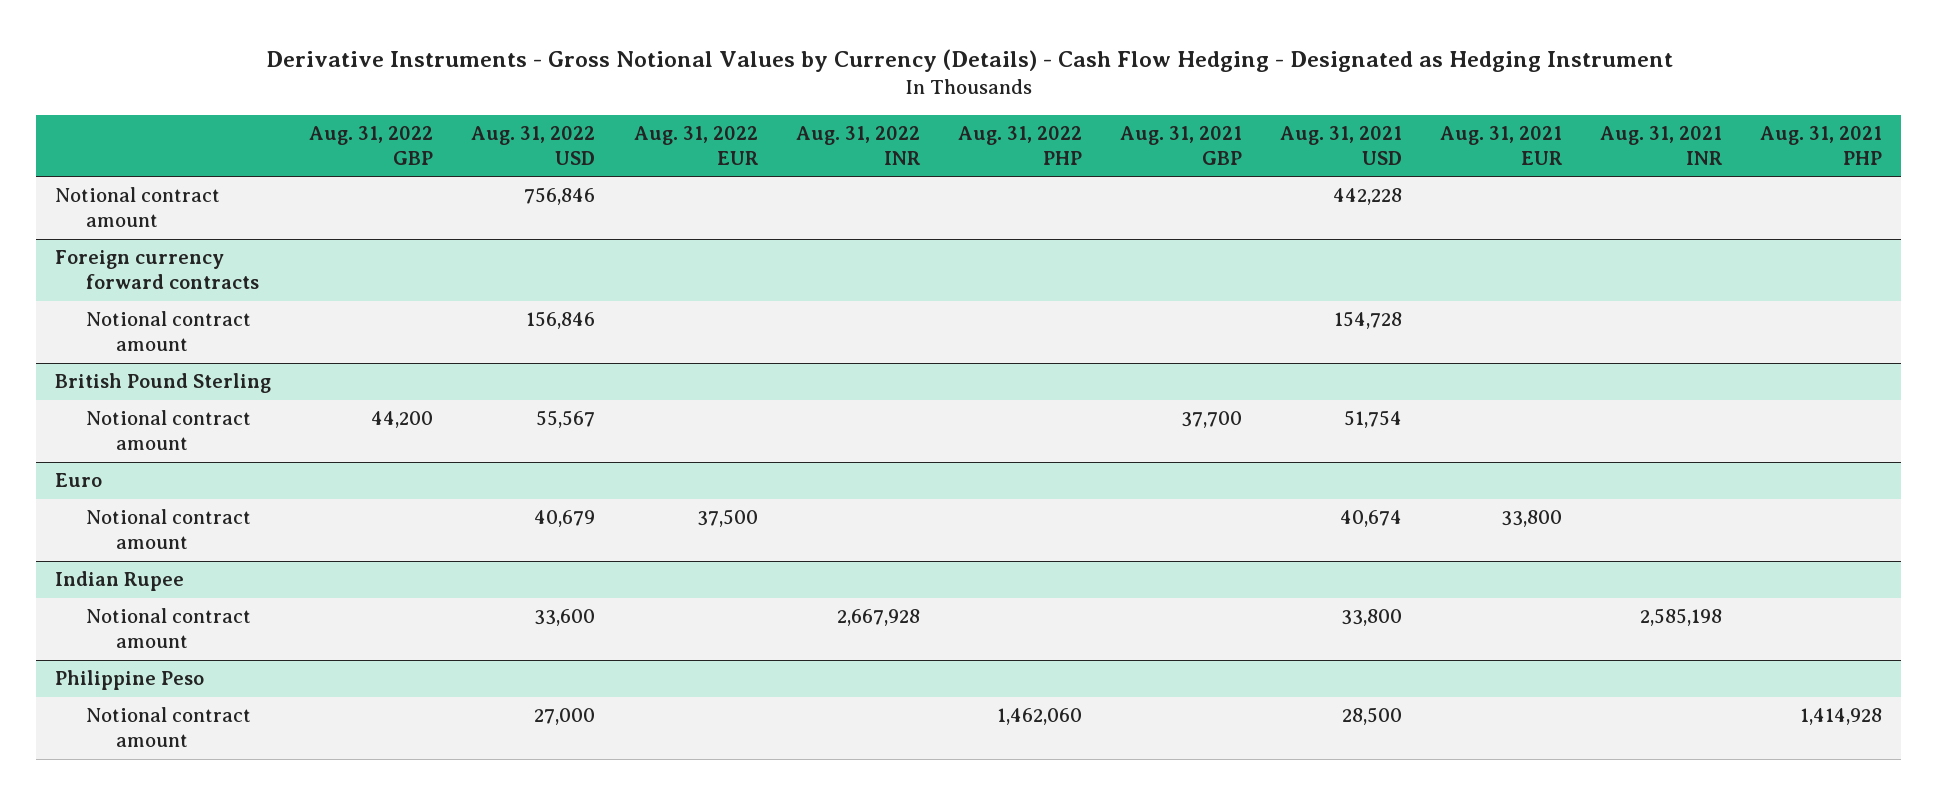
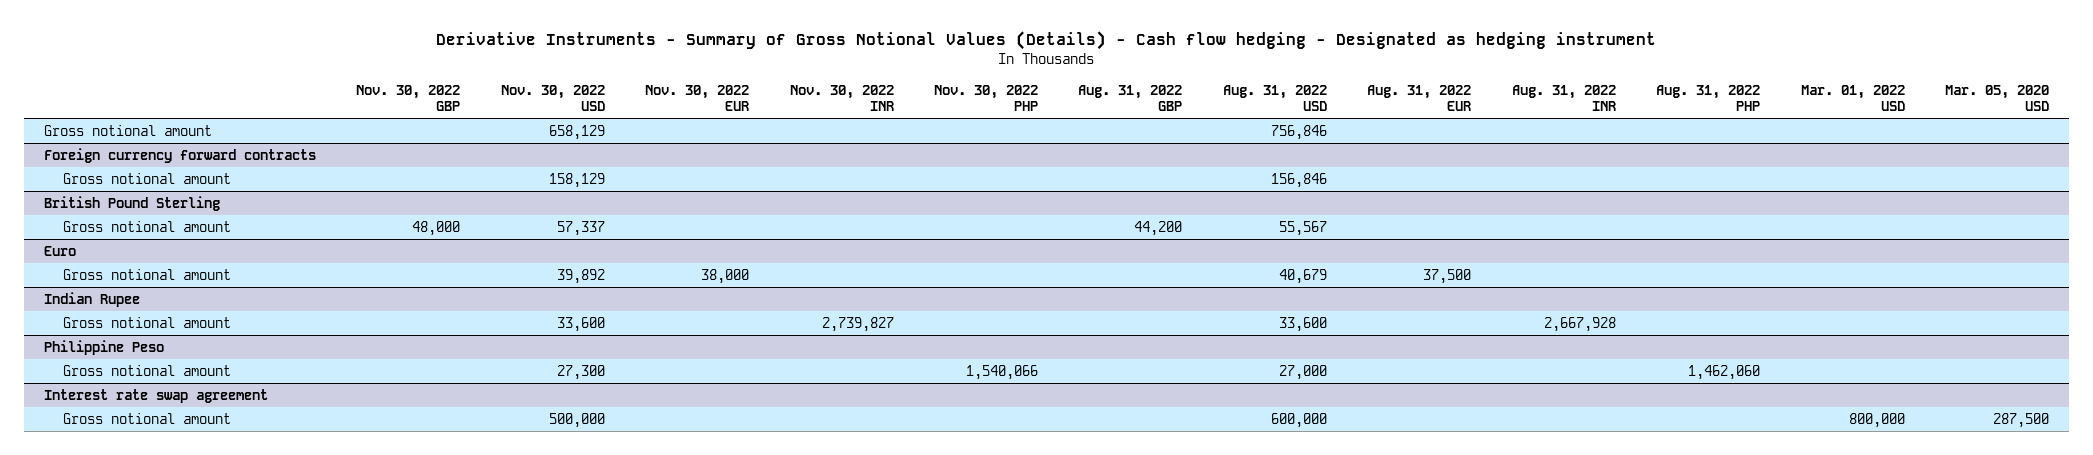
- Derivative Instruments - Gross Notional Values by Currency (Details) - Cash Flow Hedging - Designated as Hedging Instrument
+ Derivative Instruments - Summary of Gross Notional Values (Details) - Cash flow hedging - Designated as hedging instrument
- | Aug. 31, 2022 GBP | Aug. 31, 2022 USD | Aug. 31, 2022 EUR | Aug. 31, 2022 INR | Aug. 31, 2022 PHP | Aug. 31, 2021 GBP | Aug. 31, 2021 USD | Aug. 31, 2021 EUR | Aug. 31, 2021 INR | Aug. 31, 2021 PHP
+ | Nov. 30, 2022 GBP | Nov. 30, 2022 USD | Nov. 30, 2022 EUR | Nov. 30, 2022 INR | Nov. 30, 2022 PHP | Aug. 31, 2022 GBP | Aug. 31, 2022 USD | Aug. 31, 2022 EUR | Aug. 31, 2022 INR | Aug. 31, 2022 PHP | Mar. 01, 2022 USD | Mar. 05, 2020 USD
- Notional contract amount | | 756,846 | | | | | 442,228 | | |
+ Gross notional amount | | 658,129 | | | | | 756,846 | | | | |
@ Foreign currency forward contracts
- Notional contract amount | | 156,846 | | | | | 154,728 | | |
+ Gross notional amount | | 158,129 | | | | | 156,846 | | | | |
@ British Pound Sterling
- Notional contract amount | 44,200 | 55,567 | | | | 37,700 | 51,754 | | |
+ Gross notional amount | 48,000 | 57,337 | | | | 44,200 | 55,567 | | | | |
@ Euro
- Notional contract amount | | 40,679 | 37,500 | | | | 40,674 | 33,800 | |
+ Gross notional amount | | 39,892 | 38,000 | | | | 40,679 | 37,500 | | | |
@ Indian Rupee
- Notional contract amount | | 33,600 | | 2,667,928 | | | 33,800 | | 2,585,198 |
+ Gross notional amount | | 33,600 | | 2,739,827 | | | 33,600 | | 2,667,928 | | |
@ Philippine Peso
- Notional contract amount | | 27,000 | | | 1,462,060 | | 28,500 | | | 1,414,928
+ Gross notional amount | | 27,300 | | | 1,540,066 | | 27,000 | | | 1,462,060 | |
+ Interest rate swap agreement
+ Gross notional amount | | 500,000 | | | | | 600,000 | | | | 800,000 | 287,500

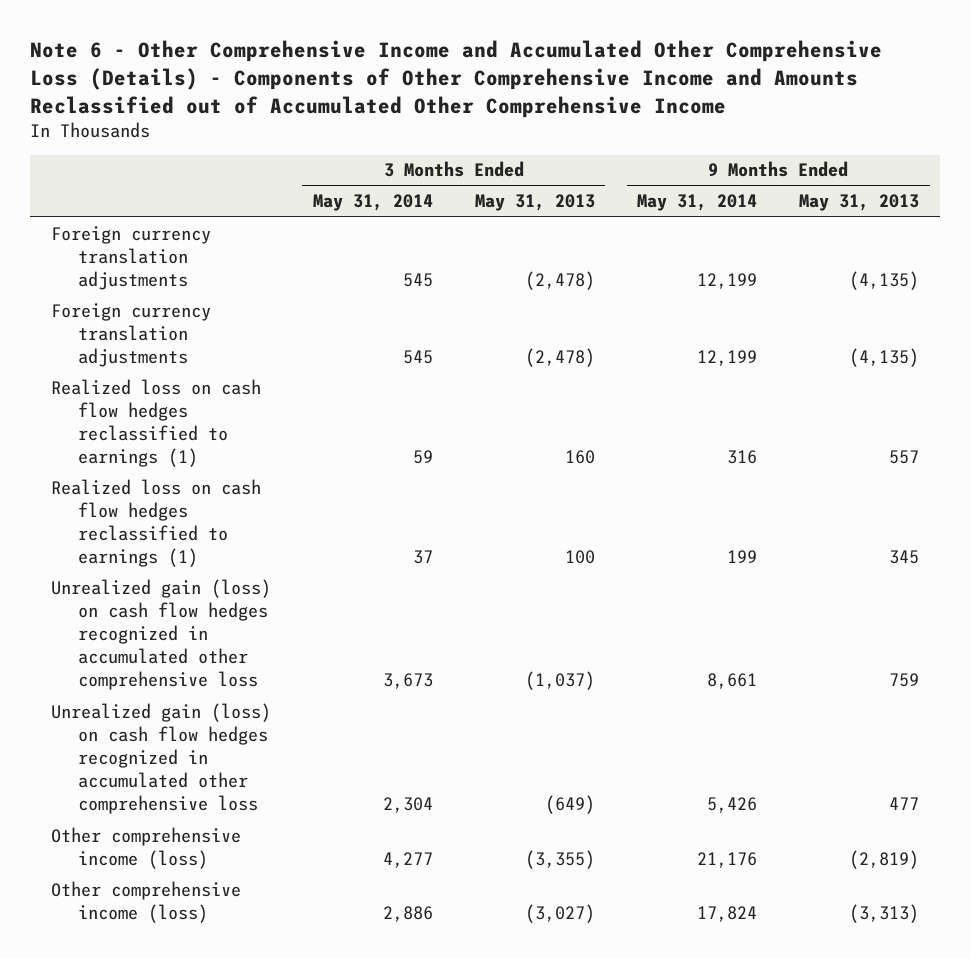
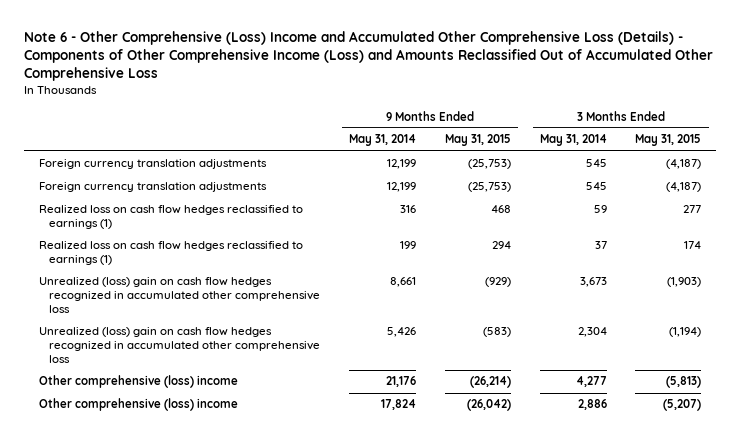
- Note 6 - Other Comprehensive Income and Accumulated Other Comprehensive Loss (Details) - Components of Other Comprehensive Income and Amounts Reclassified out of Accumulated Other Comprehensive Income
+ Note 6 - Other Comprehensive (Loss) Income and Accumulated Other Comprehensive Loss (Details) - Components of Other Comprehensive Income (Loss) and Amounts Reclassified Out of Accumulated Other Comprehensive Loss
- | 3 Months Ended May 31, 2014 | 3 Months Ended May 31, 2013 | 9 Months Ended May 31, 2014 | 9 Months Ended May 31, 2013
+ | 9 Months Ended May 31, 2014 | 9 Months Ended May 31, 2015 | 3 Months Ended May 31, 2014 | 3 Months Ended May 31, 2015
- Unrealized gain (loss) on cash flow hedges recognized in accumulated other comprehensive loss | 3,673 | (1,037) | 8,661 | 759
- Unrealized gain (loss) on cash flow hedges recognized in accumulated other comprehensive loss | 2,304 | (649) | 5,426 | 477
- Other comprehensive income (loss) | 4,277 | (3,355) | 21,176 | (2,819)
- Other comprehensive income (loss) | 2,886 | (3,027) | 17,824 | (3,313)
+ Unrealized (loss) gain on cash flow hedges recognized in accumulated other comprehensive loss | 8,661 | (929) | 3,673 | (1,903)
+ Unrealized (loss) gain on cash flow hedges recognized in accumulated other comprehensive loss | 5,426 | (583) | 2,304 | (1,194)
+ Other comprehensive (loss) income | 21,176 | (26,214) | 4,277 | (5,813)
+ Other comprehensive (loss) income | 17,824 | (26,042) | 2,886 | (5,207)

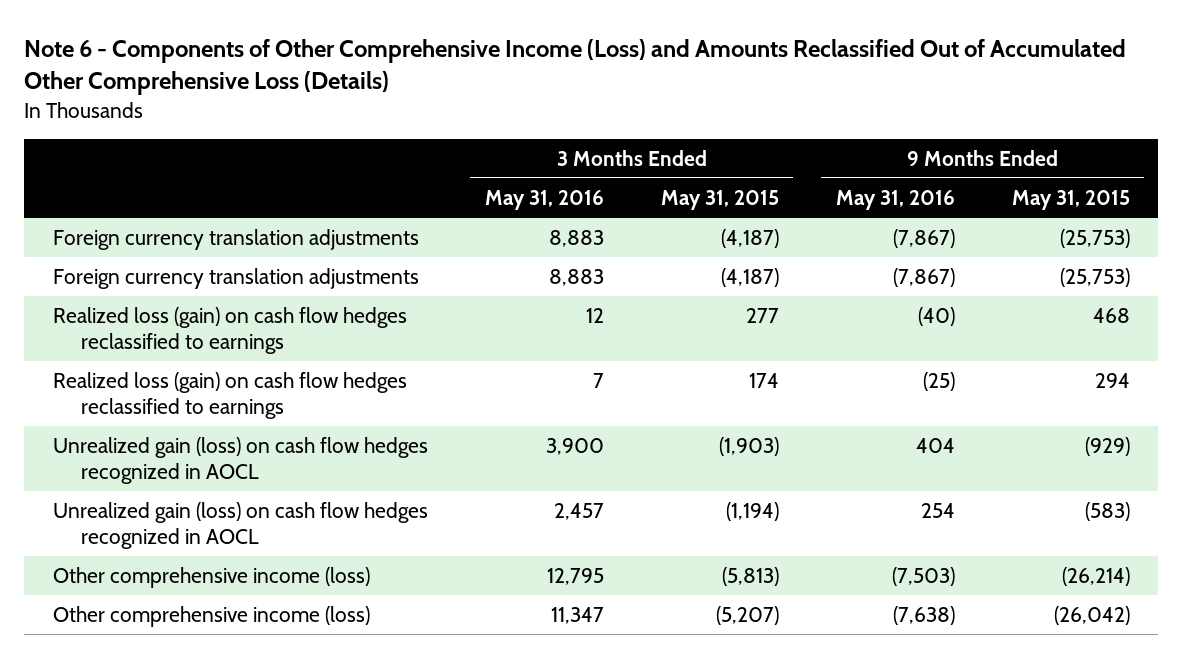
- Note 6 - Other Comprehensive (Loss) Income and Accumulated Other Comprehensive Loss (Details) - Components of Other Comprehensive Income (Loss) and Amounts Reclassified Out of Accumulated Other Comprehensive Loss
+ Note 6 - Components of Other Comprehensive Income (Loss) and Amounts Reclassified Out of Accumulated Other Comprehensive Loss (Details)
- | 9 Months Ended May 31, 2014 | 9 Months Ended May 31, 2015 | 3 Months Ended May 31, 2014 | 3 Months Ended May 31, 2015
+ | 3 Months Ended May 31, 2016 | 3 Months Ended May 31, 2015 | 9 Months Ended May 31, 2016 | 9 Months Ended May 31, 2015
- Realized loss on cash flow hedges reclassified to earnings (1) | 316 | 468 | 59 | 277
- Realized loss on cash flow hedges reclassified to earnings (1) | 199 | 294 | 37 | 174
- Unrealized (loss) gain on cash flow hedges recognized in accumulated other comprehensive loss | 8,661 | (929) | 3,673 | (1,903)
- Unrealized (loss) gain on cash flow hedges recognized in accumulated other comprehensive loss | 5,426 | (583) | 2,304 | (1,194)
- Other comprehensive (loss) income | 21,176 | (26,214) | 4,277 | (5,813)
- Other comprehensive (loss) income | 17,824 | (26,042) | 2,886 | (5,207)
+ Realized loss (gain) on cash flow hedges reclassified to earnings | 12 | 277 | (40) | 468
+ Realized loss (gain) on cash flow hedges reclassified to earnings | 7 | 174 | (25) | 294
+ Unrealized gain (loss) on cash flow hedges recognized in AOCL | 3,900 | (1,903) | 404 | (929)
+ Unrealized gain (loss) on cash flow hedges recognized in AOCL | 2,457 | (1,194) | 254 | (583)
+ Other comprehensive income (loss) | 12,795 | (5,813) | (7,503) | (26,214)
+ Other comprehensive income (loss) | 11,347 | (5,207) | (7,638) | (26,042)

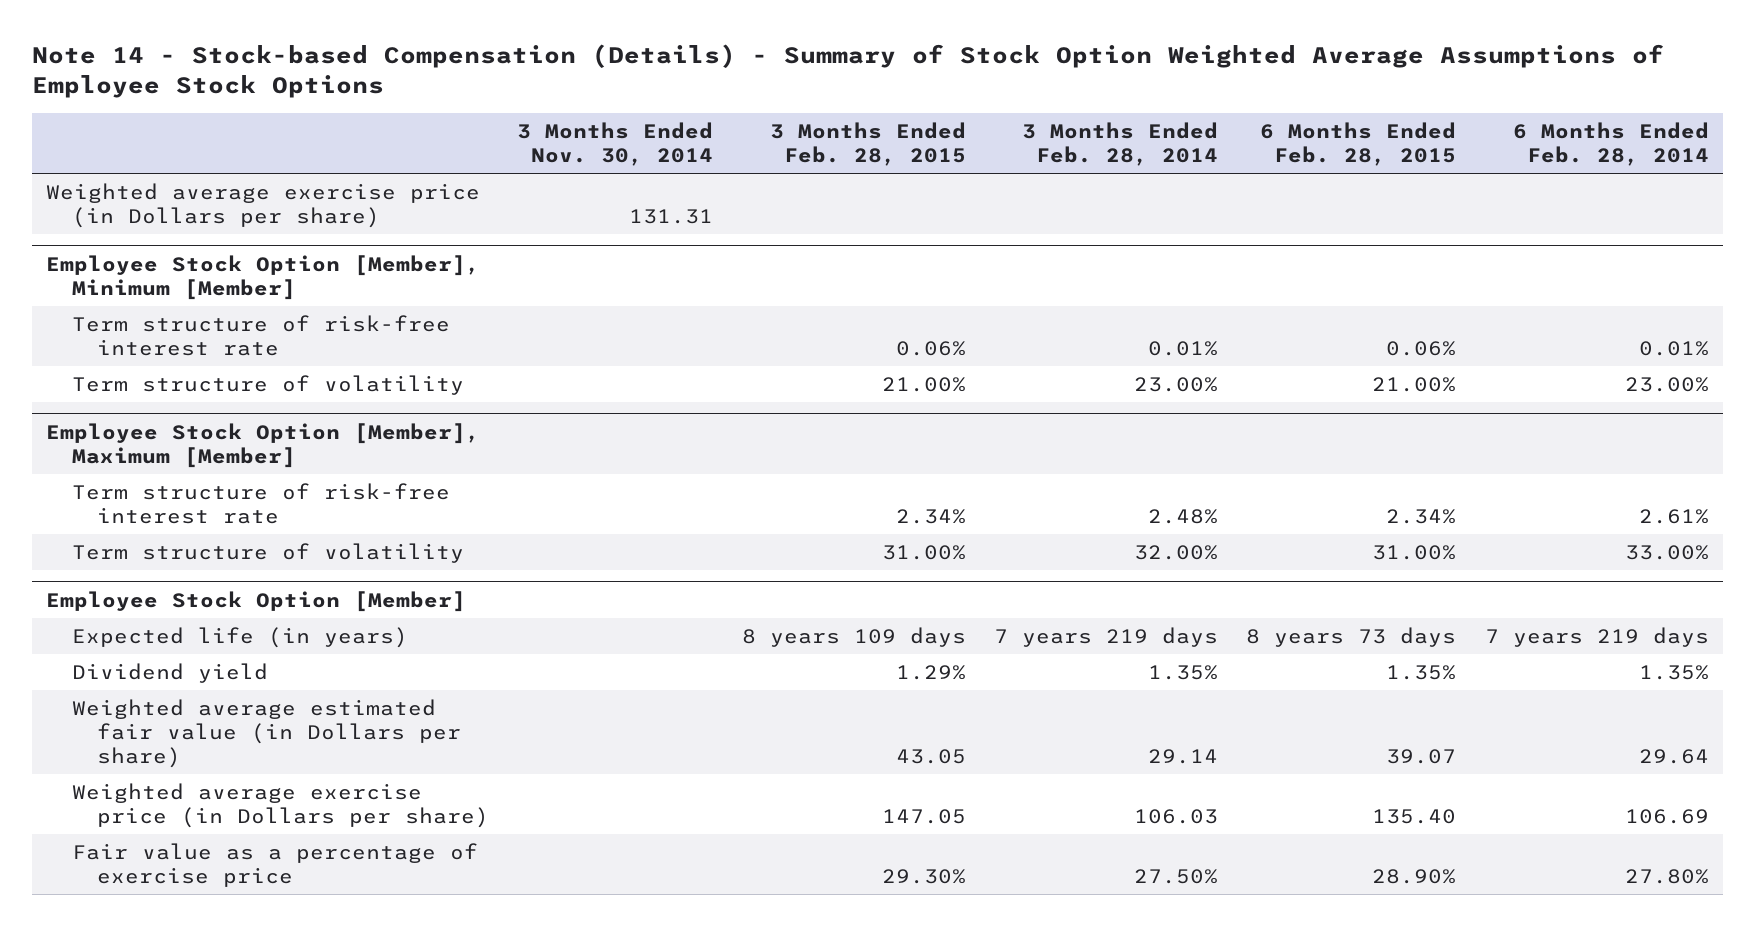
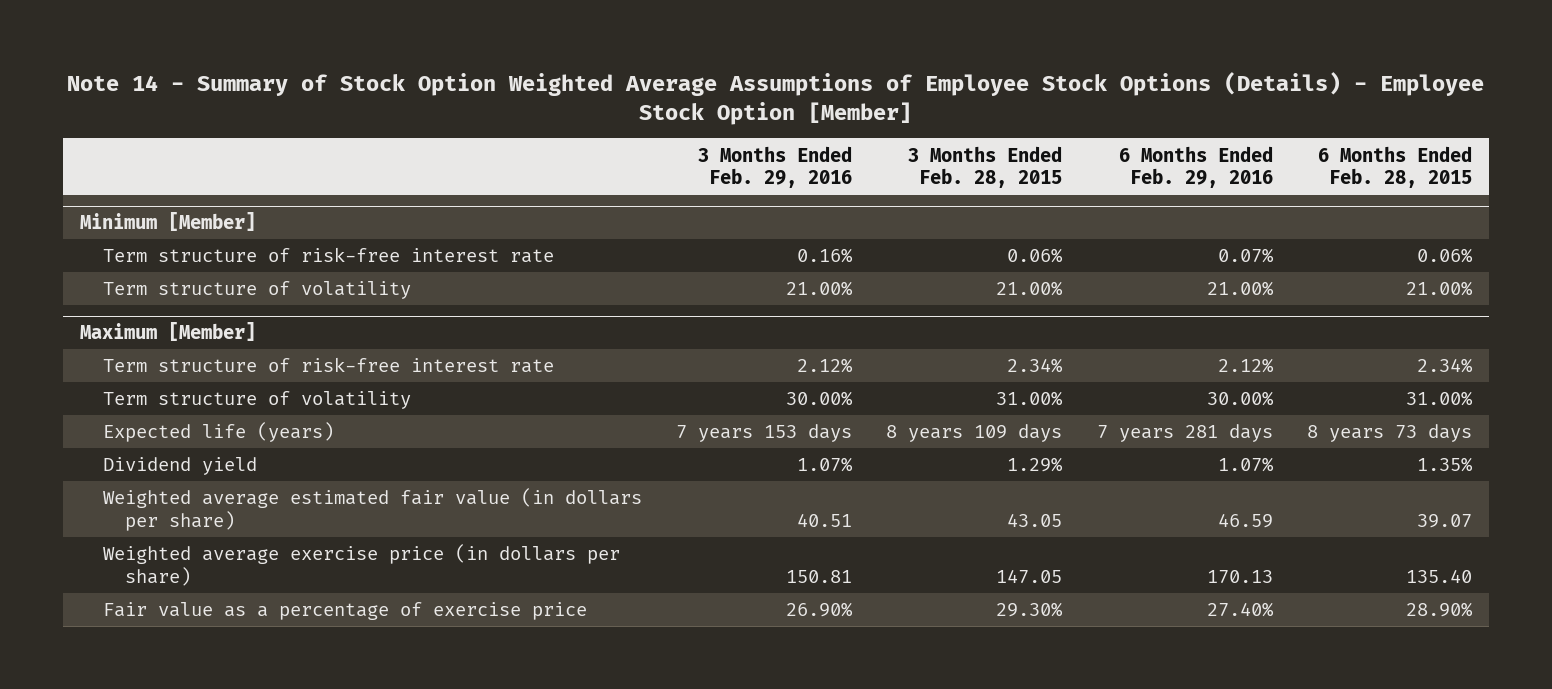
- Note 14 - Stock-based Compensation (Details) - Summary of Stock Option Weighted Average Assumptions of Employee Stock Options
+ Note 14 - Summary of Stock Option Weighted Average Assumptions of Employee Stock Options (Details) - Employee Stock Option [Member]
- | 3 Months Ended Nov. 30, 2014 | 3 Months Ended Feb. 28, 2015 | 3 Months Ended Feb. 28, 2014 | 6 Months Ended Feb. 28, 2015 | 6 Months Ended Feb. 28, 2014
+ | 3 Months Ended Feb. 29, 2016 | 3 Months Ended Feb. 28, 2015 | 6 Months Ended Feb. 29, 2016 | 6 Months Ended Feb. 28, 2015
- Weighted average exercise price (in Dollars per share) | 131.31 | | | |
- Employee Stock Option [Member], Minimum [Member]
+ Minimum [Member]
- Employee Stock Option [Member], Maximum [Member]
+ Maximum [Member]
- Employee Stock Option [Member]
- Expected life (in years) | | 8 years 109 days | 7 years 219 days | 8 years 73 days | 7 years 219 days
+ Expected life (years) | 7 years 153 days | 8 years 109 days | 7 years 281 days | 8 years 73 days
- Weighted average estimated fair value (in Dollars per share) | | 43.05 | 29.14 | 39.07 | 29.64
- Weighted average exercise price (in Dollars per share) | | 147.05 | 106.03 | 135.40 | 106.69
+ Weighted average estimated fair value (in dollars per share) | 40.51 | 43.05 | 46.59 | 39.07
+ Weighted average exercise price (in dollars per share) | 150.81 | 147.05 | 170.13 | 135.40

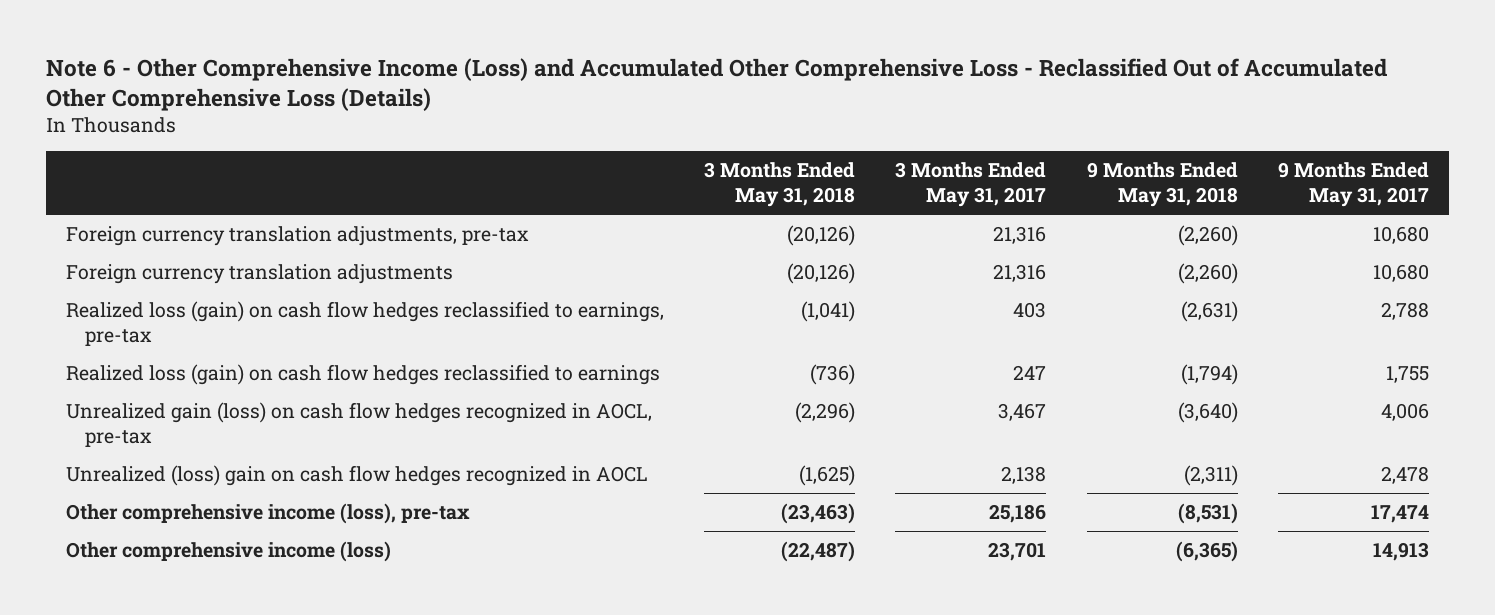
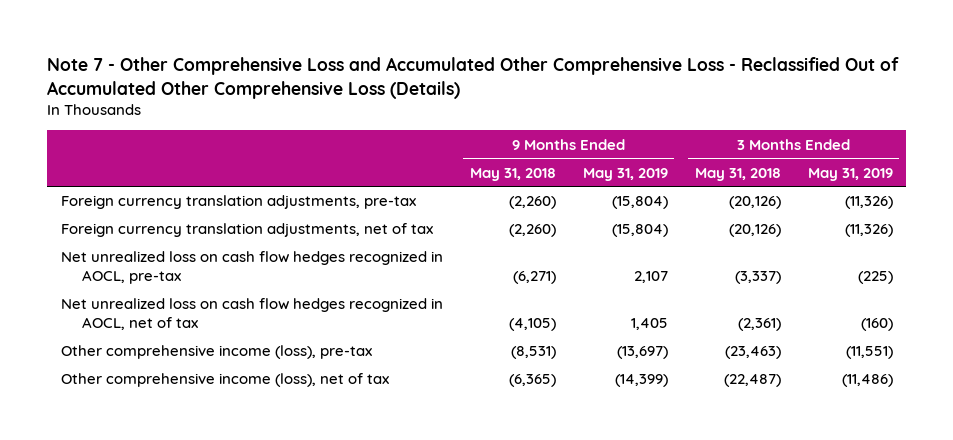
- Note 6 - Other Comprehensive Income (Loss) and Accumulated Other Comprehensive Loss - Reclassified Out of Accumulated Other Comprehensive Loss (Details)
+ Note 7 - Other Comprehensive Loss and Accumulated Other Comprehensive Loss - Reclassified Out of Accumulated Other Comprehensive Loss (Details)
- | 3 Months Ended May 31, 2018 | 3 Months Ended May 31, 2017 | 9 Months Ended May 31, 2018 | 9 Months Ended May 31, 2017
+ | 9 Months Ended May 31, 2018 | 9 Months Ended May 31, 2019 | 3 Months Ended May 31, 2018 | 3 Months Ended May 31, 2019
- Foreign currency translation adjustments | (20,126) | 21,316 | (2,260) | 10,680
- Realized loss (gain) on cash flow hedges reclassified to earnings, pre-tax | (1,041) | 403 | (2,631) | 2,788
- Realized loss (gain) on cash flow hedges reclassified to earnings | (736) | 247 | (1,794) | 1,755
- Unrealized gain (loss) on cash flow hedges recognized in AOCL, pre-tax | (2,296) | 3,467 | (3,640) | 4,006
- Unrealized (loss) gain on cash flow hedges recognized in AOCL | (1,625) | 2,138 | (2,311) | 2,478
+ Foreign currency translation adjustments, net of tax | (2,260) | (15,804) | (20,126) | (11,326)
+ Net unrealized loss on cash flow hedges recognized in AOCL, pre-tax | (6,271) | 2,107 | (3,337) | (225)
+ Net unrealized loss on cash flow hedges recognized in AOCL, net of tax | (4,105) | 1,405 | (2,361) | (160)
- Other comprehensive income (loss) | (22,487) | 23,701 | (6,365) | 14,913
+ Other comprehensive income (loss), net of tax | (6,365) | (14,399) | (22,487) | (11,486)

